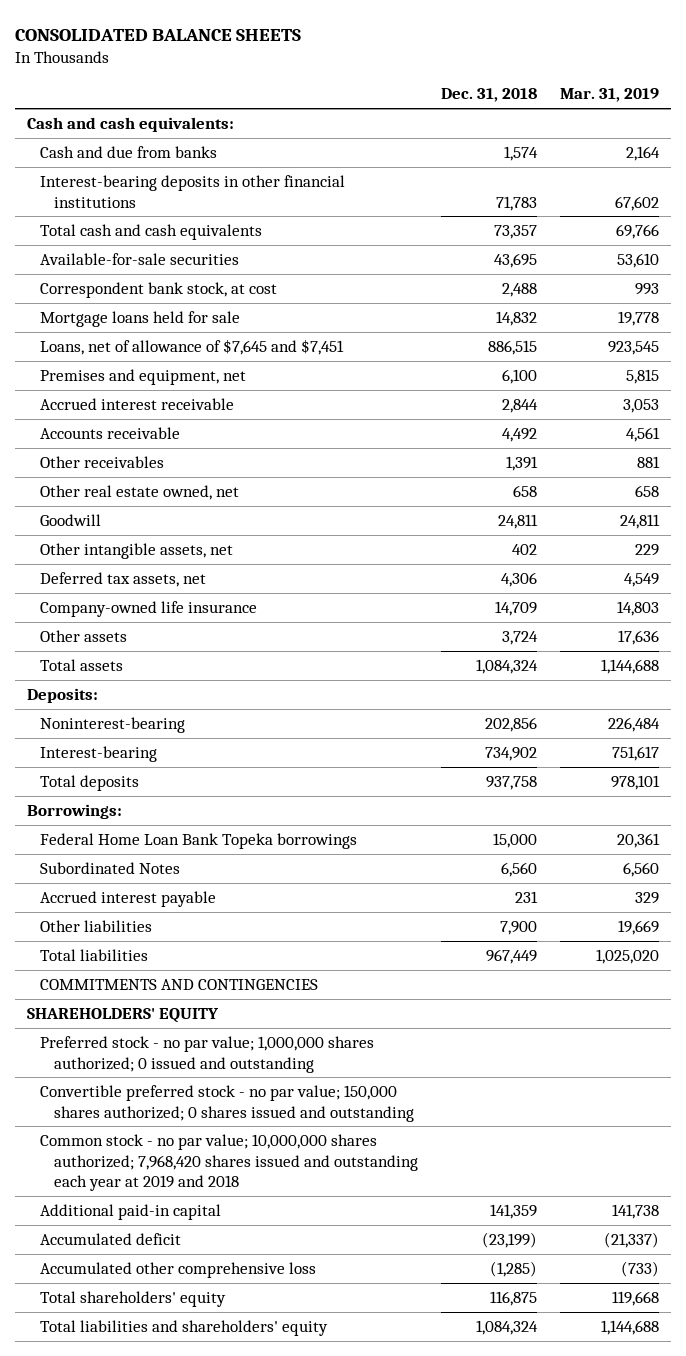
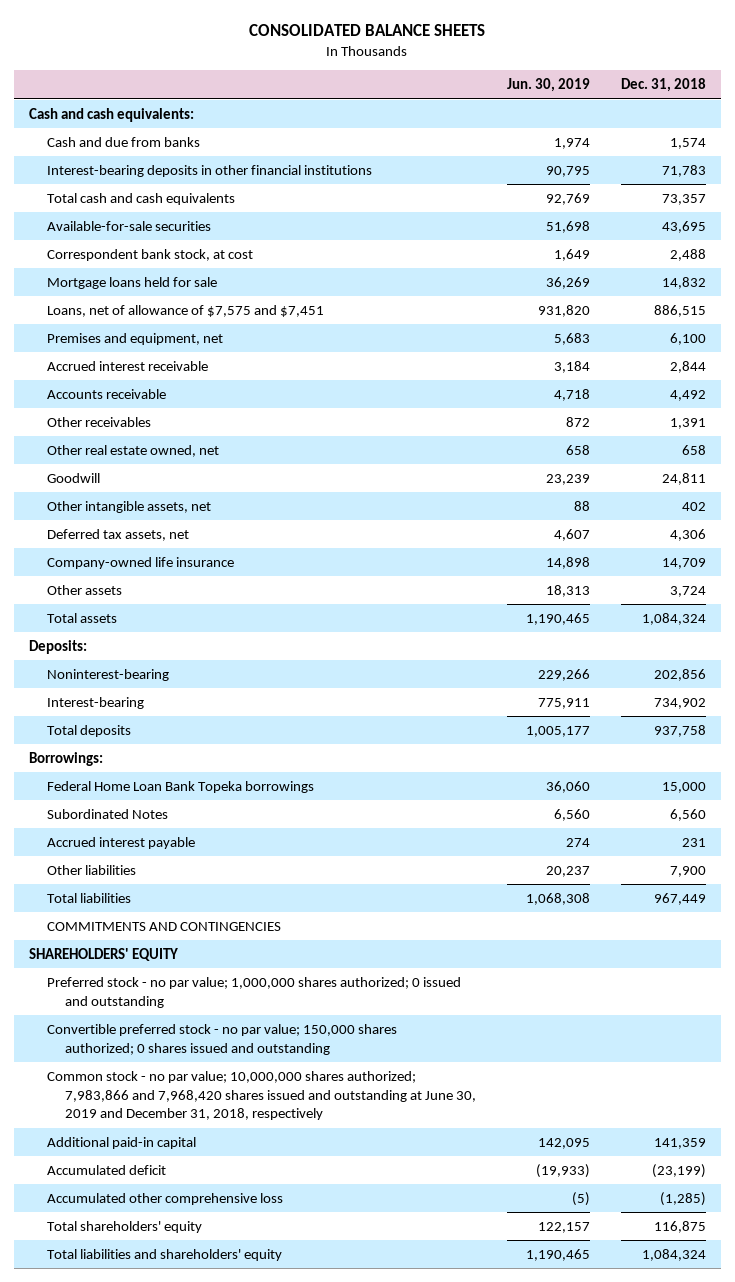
- | Dec. 31, 2018 | Mar. 31, 2019
+ | Jun. 30, 2019 | Dec. 31, 2018
- Loans, net of allowance of $7,645 and $7,451 | 886,515 | 923,545
+ Loans, net of allowance of $7,575 and $7,451 | 931,820 | 886,515
- Common stock - no par value; 10,000,000 shares authorized; 7,968,420 shares issued and outstanding each year at 2019 and 2018
+ Common stock - no par value; 10,000,000 shares authorized; 7,983,866 and 7,968,420 shares issued and outstanding at June 30, 2019 and December 31, 2018, respectively

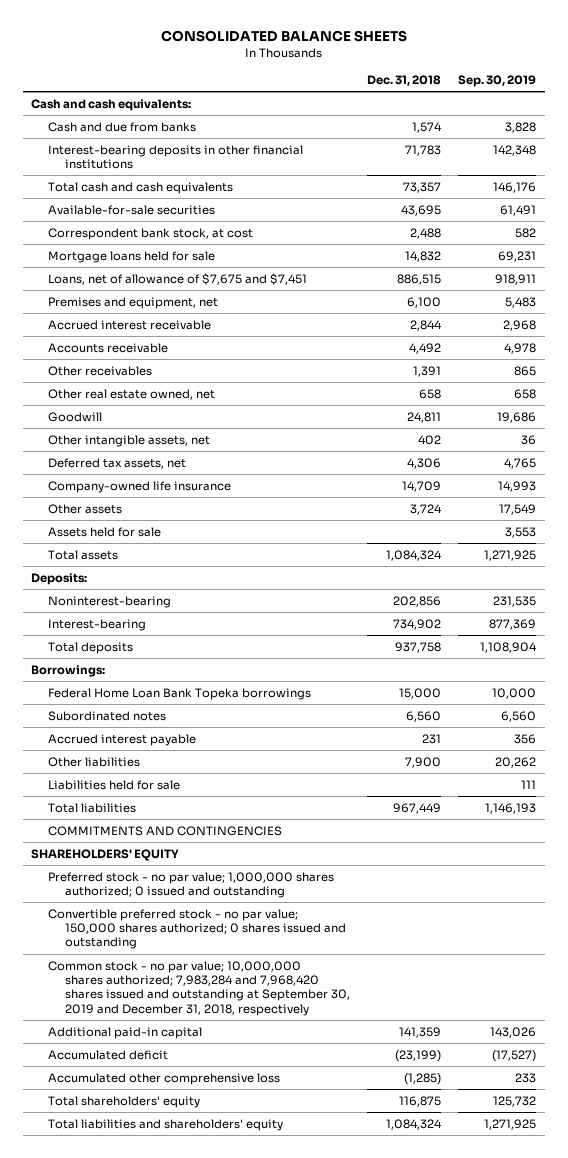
- | Jun. 30, 2019 | Dec. 31, 2018
+ | Dec. 31, 2018 | Sep. 30, 2019
- Loans, net of allowance of $7,575 and $7,451 | 931,820 | 886,515
+ Loans, net of allowance of $7,675 and $7,451 | 886,515 | 918,911
+ Assets held for sale | | 3,553
- Subordinated Notes | 6,560 | 6,560
+ Subordinated notes | 6,560 | 6,560
+ Liabilities held for sale | | 111
- Common stock - no par value; 10,000,000 shares authorized; 7,983,866 and 7,968,420 shares issued and outstanding at June 30, 2019 and December 31, 2018, respectively
+ Common stock - no par value; 10,000,000 shares authorized; 7,983,284 and 7,968,420 shares issued and outstanding at September 30, 2019 and December 31, 2018, respectively

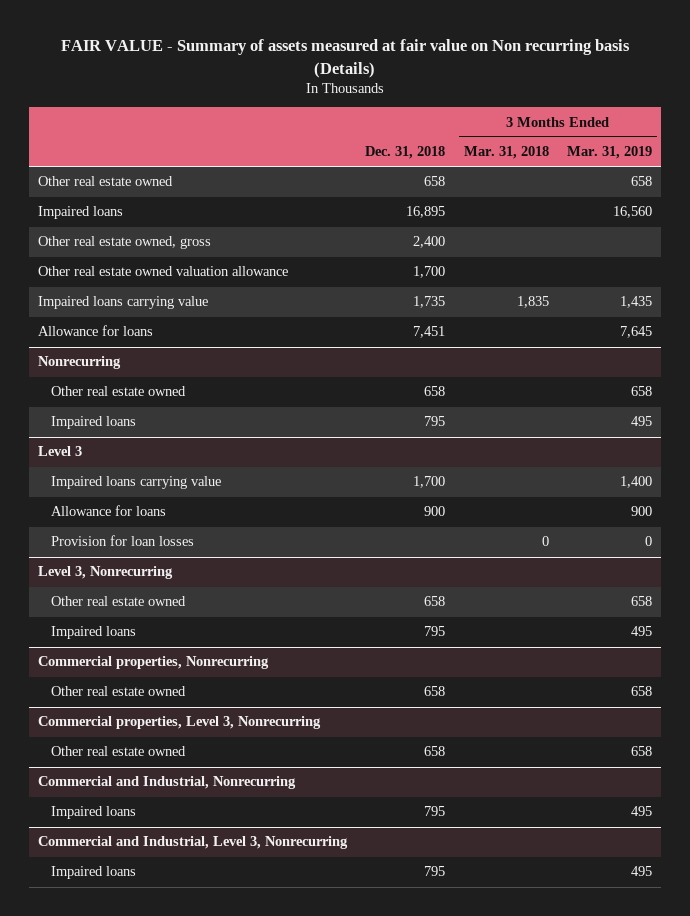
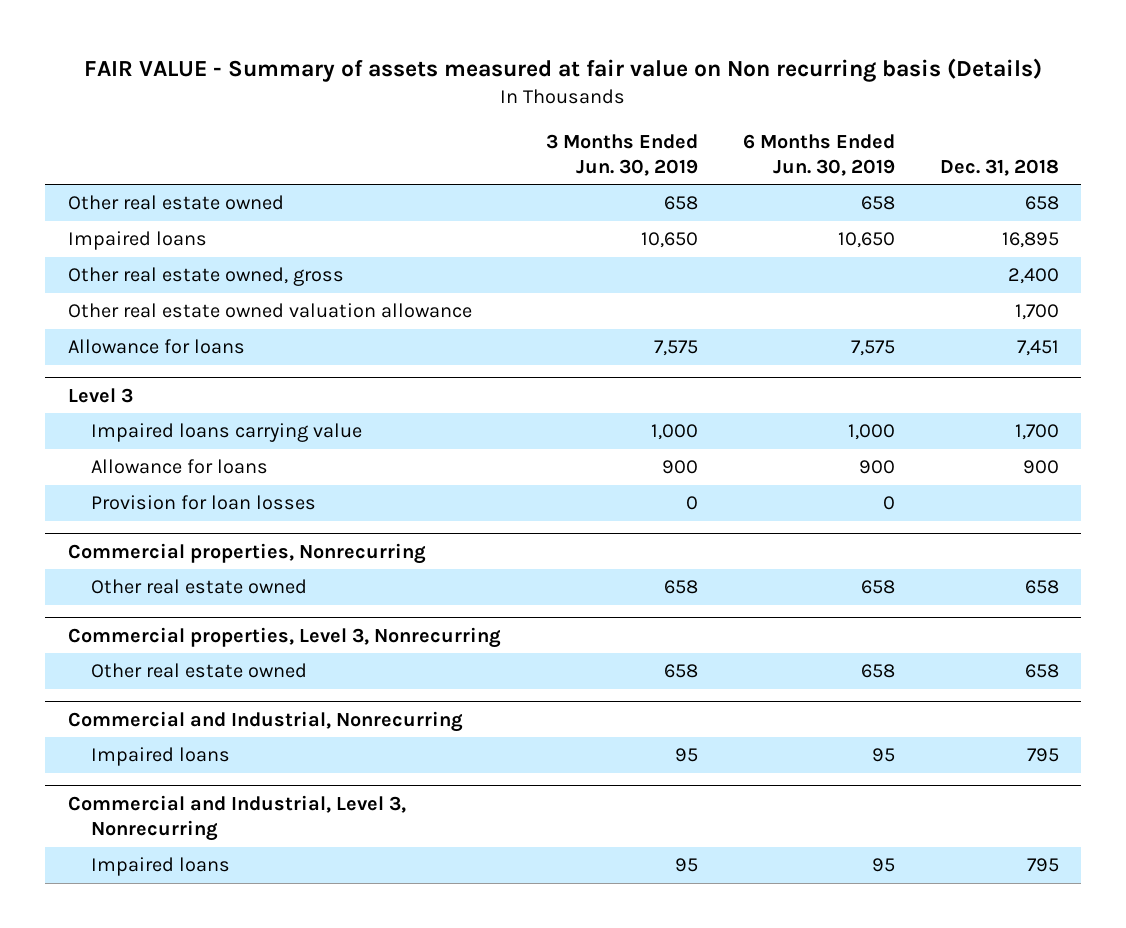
- | Dec. 31, 2018 | 3 Months Ended Mar. 31, 2018 | 3 Months Ended Mar. 31, 2019
+ | 3 Months Ended Jun. 30, 2019 | 6 Months Ended Jun. 30, 2019 | Dec. 31, 2018
- Impaired loans carrying value | 1,735 | 1,835 | 1,435
- Nonrecurring
- Other real estate owned | 658 | | 658
- Impaired loans | 795 | | 495
- Level 3, Nonrecurring
- Other real estate owned | 658 | | 658
- Impaired loans | 795 | | 495

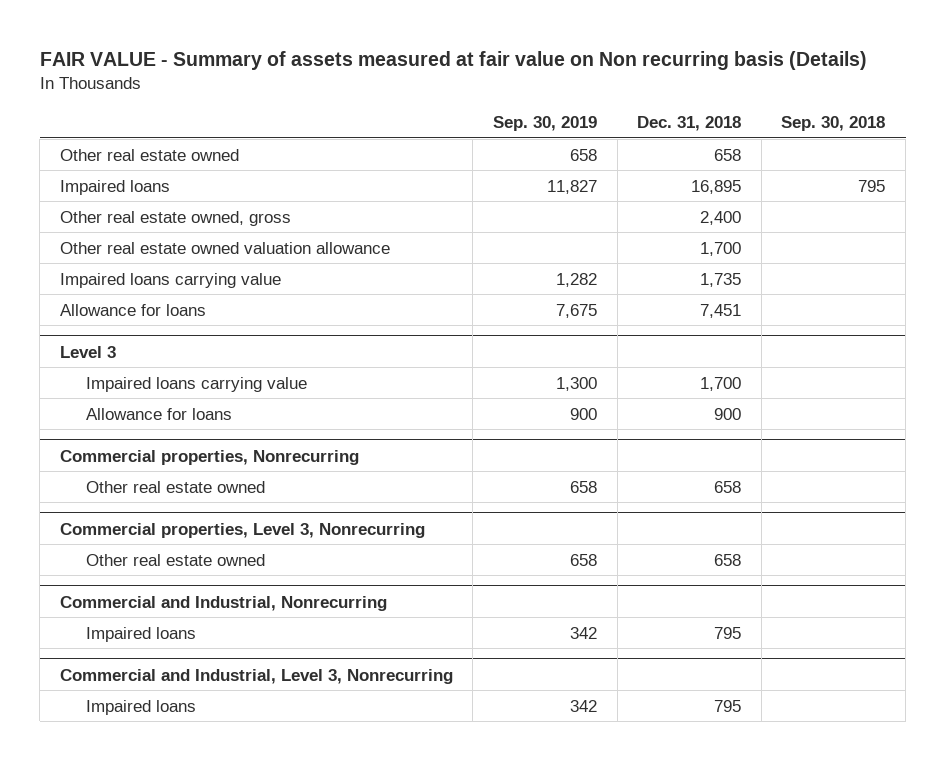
- | 3 Months Ended Jun. 30, 2019 | 6 Months Ended Jun. 30, 2019 | Dec. 31, 2018
+ | Sep. 30, 2019 | Dec. 31, 2018 | Sep. 30, 2018
+ Impaired loans carrying value | 1,282 | 1,735 |
@ Level 3
- Provision for loan losses | 0 | 0 |

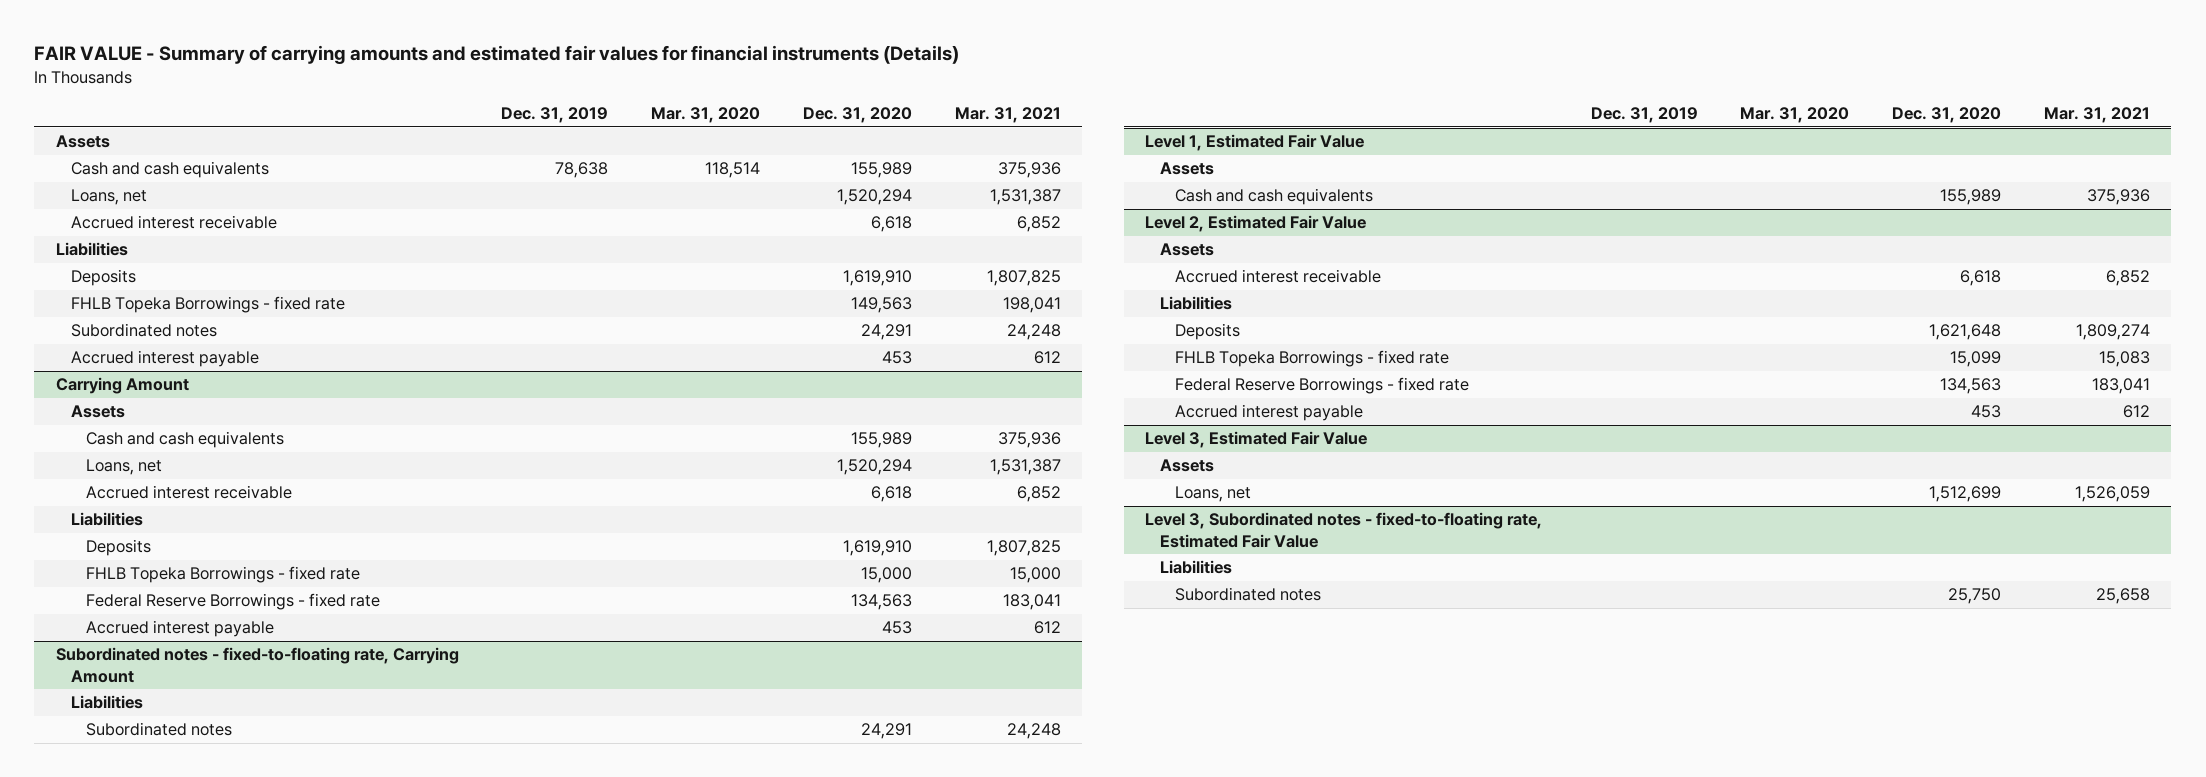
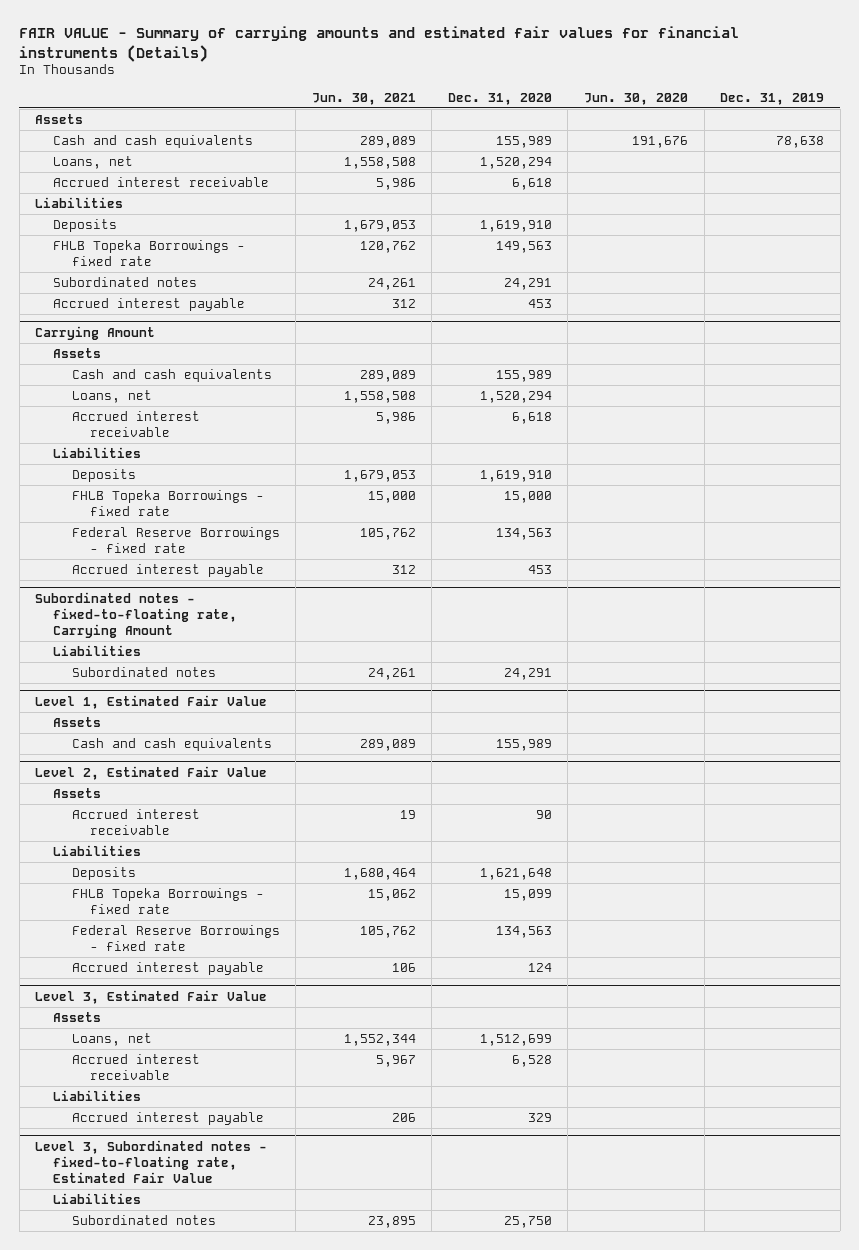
- | Dec. 31, 2019 | Mar. 31, 2020 | Dec. 31, 2020 | Mar. 31, 2021
+ | Jun. 30, 2021 | Dec. 31, 2020 | Jun. 30, 2020 | Dec. 31, 2019
@ Level 2, Estimated Fair Value
- Accrued interest receivable | | | 6,618 | 6,852
+ Accrued interest receivable | 19 | 90 | |
- Accrued interest payable | | | 453 | 612
+ Accrued interest payable | 106 | 124 | |
@ Level 3, Estimated Fair Value
+ Accrued interest receivable | 5,967 | 6,528 | |
+ Liabilities
+ Accrued interest payable | 206 | 329 | |

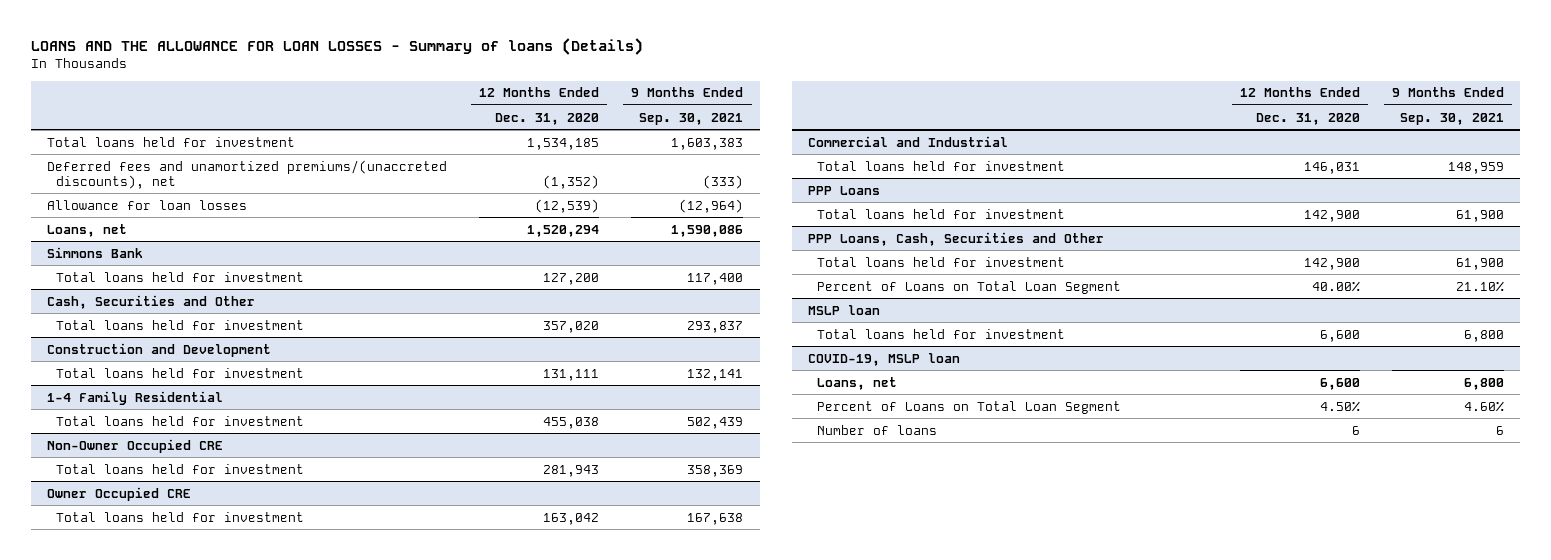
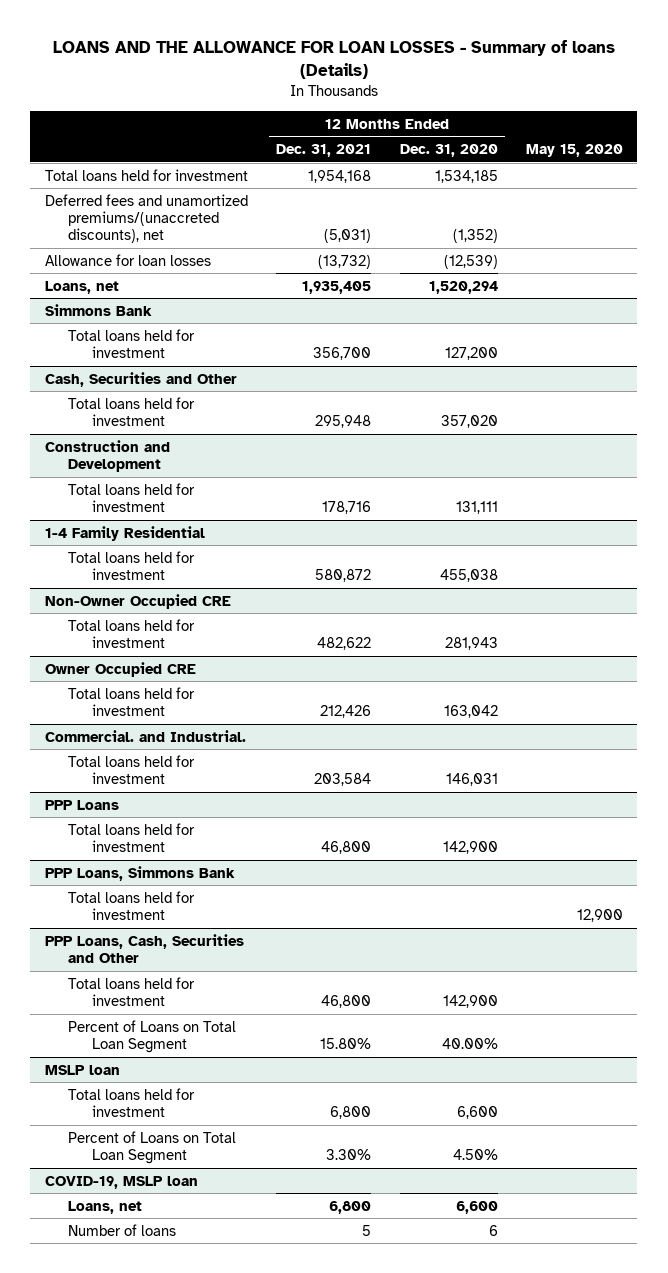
- | 12 Months Ended Dec. 31, 2020 | 9 Months Ended Sep. 30, 2021
+ | 12 Months Ended Dec. 31, 2021 | 12 Months Ended Dec. 31, 2020 | May 15, 2020
- Commercial and Industrial
+ Commercial. and Industrial.
+ PPP Loans, Simmons Bank
+ Total loans held for investment | | | 12,900
@ MSLP loan
+ Percent of Loans on Total Loan Segment | 3.30% | 4.50% |
@ COVID-19, MSLP loan
- Percent of Loans on Total Loan Segment | 4.50% | 4.60%

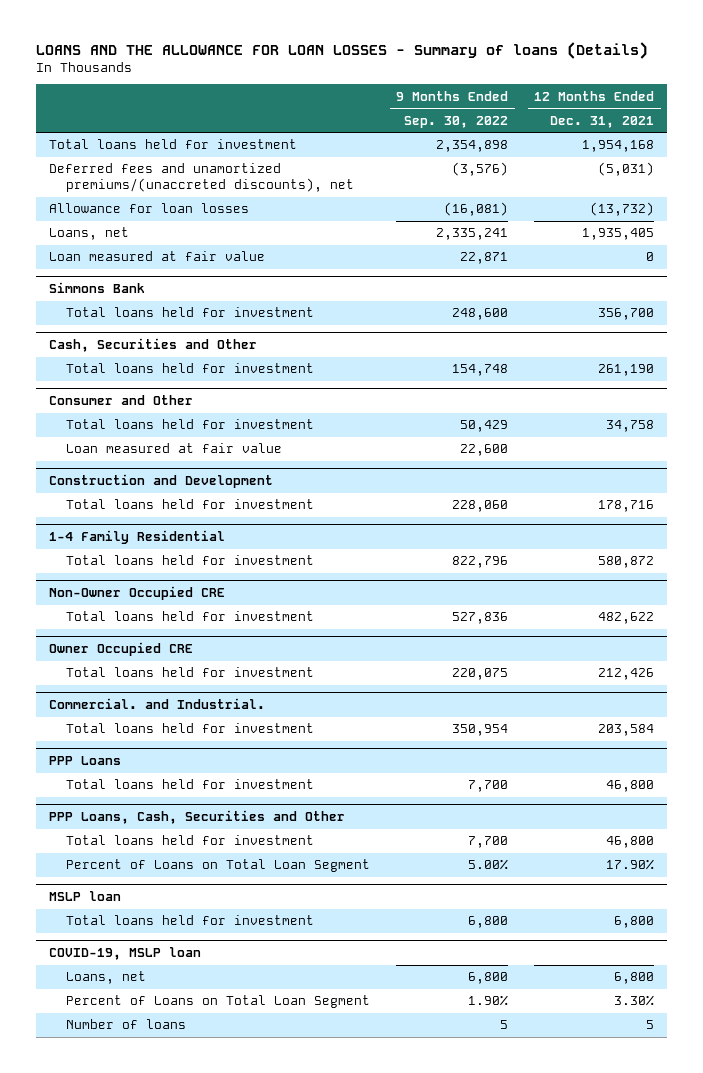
- | 12 Months Ended Dec. 31, 2021 | 12 Months Ended Dec. 31, 2020 | May 15, 2020
+ | 9 Months Ended Sep. 30, 2022 | 12 Months Ended Dec. 31, 2021
+ Loan measured at fair value | 22,871 | 0
@ Cash, Securities and Other
- Total loans held for investment | 295,948 | 357,020 |
+ Total loans held for investment | 154,748 | 261,190
+ Consumer and Other
+ Total loans held for investment | 50,429 | 34,758
+ Loan measured at fair value | 22,600 |
- PPP Loans, Simmons Bank
- Total loans held for investment | | | 12,900
@ PPP Loans, Cash, Securities and Other
- Percent of Loans on Total Loan Segment | 15.80% | 40.00% |
+ Percent of Loans on Total Loan Segment | 5.00% | 17.90%
@ MSLP loan
- Percent of Loans on Total Loan Segment | 3.30% | 4.50% |
@ COVID-19, MSLP loan
+ Percent of Loans on Total Loan Segment | 1.90% | 3.30%

